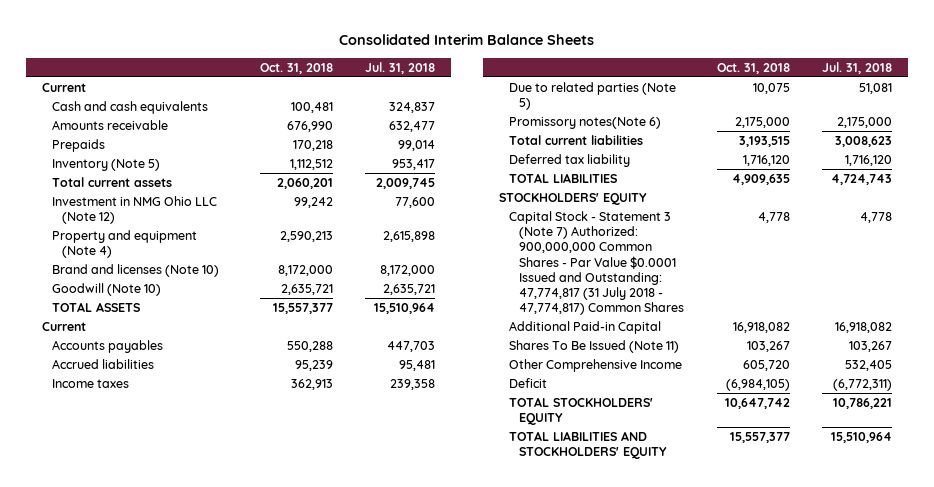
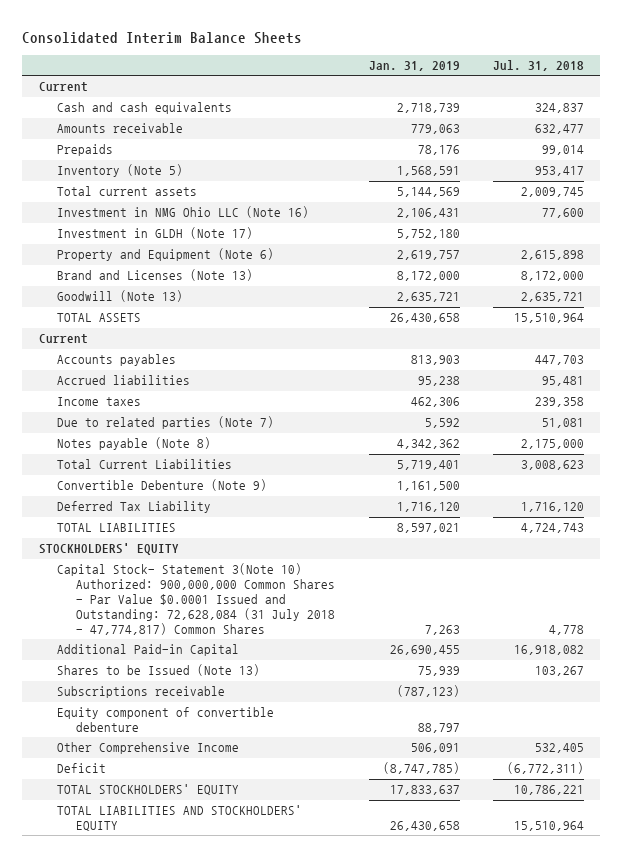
- | Oct. 31, 2018 | Jul. 31, 2018
+ | Jan. 31, 2019 | Jul. 31, 2018
- Investment in NMG Ohio LLC (Note 12) | 99,242 | 77,600
- Property and equipment (Note 4) | 2,590,213 | 2,615,898
- Brand and licenses (Note 10) | 8,172,000 | 8,172,000
- Goodwill (Note 10) | 2,635,721 | 2,635,721
+ Investment in NMG Ohio LLC (Note 16) | 2,106,431 | 77,600
+ Investment in GLDH (Note 17) | 5,752,180 |
+ Property and Equipment (Note 6) | 2,619,757 | 2,615,898
+ Brand and Licenses (Note 13) | 8,172,000 | 8,172,000
+ Goodwill (Note 13) | 2,635,721 | 2,635,721
- Due to related parties (Note 5) | 10,075 | 51,081
- Promissory notes(Note 6) | 2,175,000 | 2,175,000
- Total current liabilities | 3,193,515 | 3,008,623
- Deferred tax liability | 1,716,120 | 1,716,120
+ Due to related parties (Note 7) | 5,592 | 51,081
+ Notes payable (Note 8) | 4,342,362 | 2,175,000
+ Total Current Liabilities | 5,719,401 | 3,008,623
+ Convertible Debenture (Note 9) | 1,161,500 |
+ Deferred Tax Liability | 1,716,120 | 1,716,120
- Capital Stock - Statement 3 (Note 7) Authorized: 900,000,000 Common Shares - Par Value $0.0001 Issued and Outstanding: 47,774,817 (31 July 2018 - 47,774,817) Common Shares | 4,778 | 4,778
+ Capital Stock- Statement 3(Note 10) Authorized: 900,000,000 Common Shares - Par Value $0.0001 Issued and Outstanding: 72,628,084 (31 July 2018 - 47,774,817) Common Shares | 7,263 | 4,778
- Shares To Be Issued (Note 11) | 103,267 | 103,267
+ Shares to be Issued (Note 13) | 75,939 | 103,267
+ Subscriptions receivable | (787,123) |
+ Equity component of convertible debenture | 88,797 |

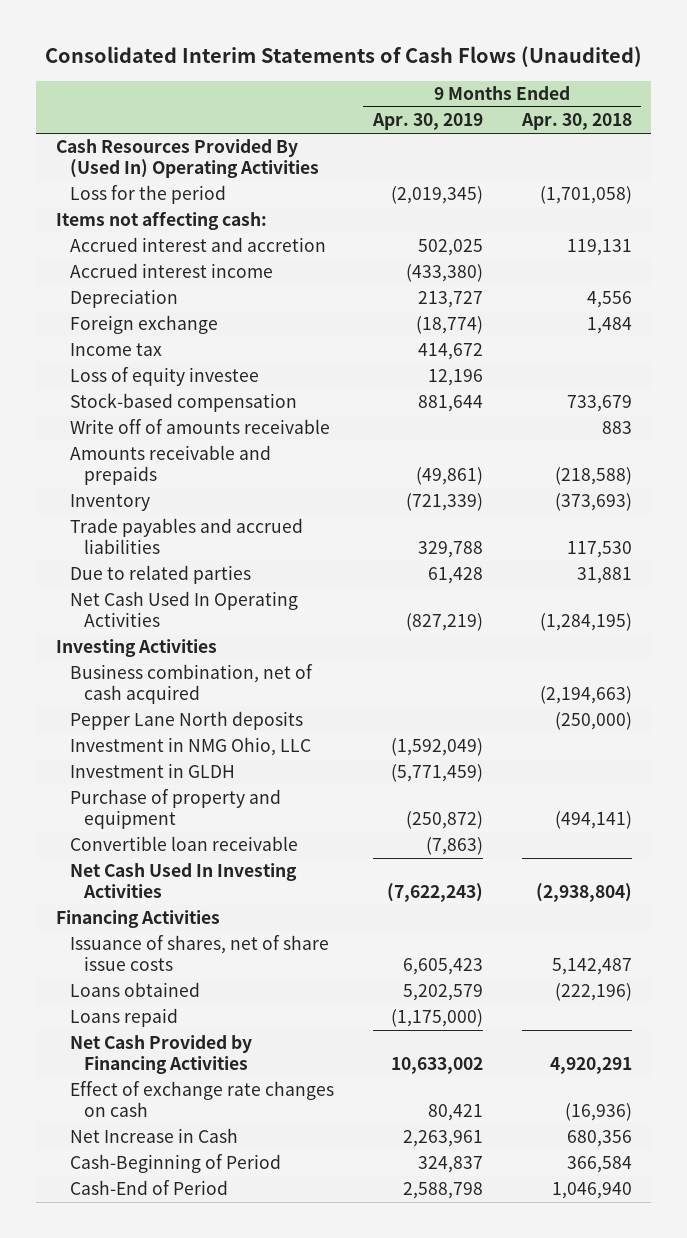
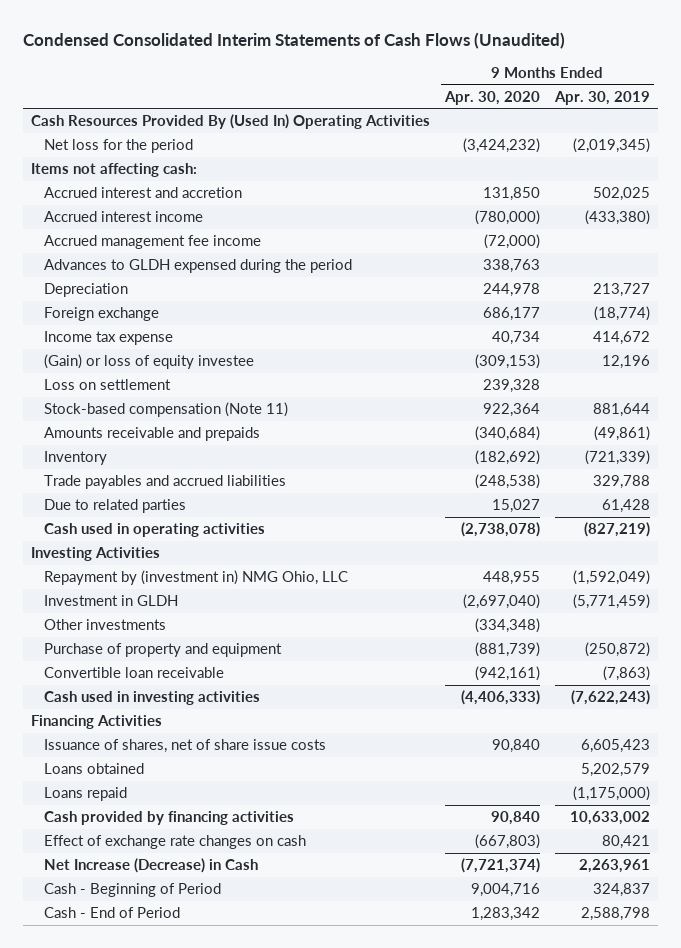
- Consolidated Interim Statements of Cash Flows (Unaudited)
+ Condensed Consolidated Interim Statements of Cash Flows (Unaudited)
- | 9 Months Ended Apr. 30, 2019 | 9 Months Ended Apr. 30, 2018
+ | 9 Months Ended Apr. 30, 2020 | 9 Months Ended Apr. 30, 2019
- Loss for the period | (2,019,345) | (1,701,058)
+ Net loss for the period | (3,424,232) | (2,019,345)
+ Accrued management fee income | (72,000) |
+ Advances to GLDH expensed during the period | 338,763 |
- Income tax | 414,672 |
- Loss of equity investee | 12,196 |
- Stock-based compensation | 881,644 | 733,679
- Write off of amounts receivable | | 883
+ Income tax expense | 40,734 | 414,672
+ (Gain) or loss of equity investee | (309,153) | 12,196
+ Loss on settlement | 239,328 |
+ Stock-based compensation (Note 11) | 922,364 | 881,644
- Net Cash Used In Operating Activities | (827,219) | (1,284,195)
+ Cash used in operating activities | (2,738,078) | (827,219)
- Business combination, net of cash acquired | | (2,194,663)
- Pepper Lane North deposits | | (250,000)
- Investment in NMG Ohio, LLC | (1,592,049) |
+ Repayment by (investment in) NMG Ohio, LLC | 448,955 | (1,592,049)
+ Other investments | (334,348) |
- Net Cash Used In Investing Activities | (7,622,243) | (2,938,804)
+ Cash used in investing activities | (4,406,333) | (7,622,243)
- Net Cash Provided by Financing Activities | 10,633,002 | 4,920,291
+ Cash provided by financing activities | 90,840 | 10,633,002
- Net Increase in Cash | 2,263,961 | 680,356
- Cash-Beginning of Period | 324,837 | 366,584
- Cash-End of Period | 2,588,798 | 1,046,940
+ Net Increase (Decrease) in Cash | (7,721,374) | 2,263,961
+ Cash - Beginning of Period | 9,004,716 | 324,837
+ Cash - End of Period | 1,283,342 | 2,588,798

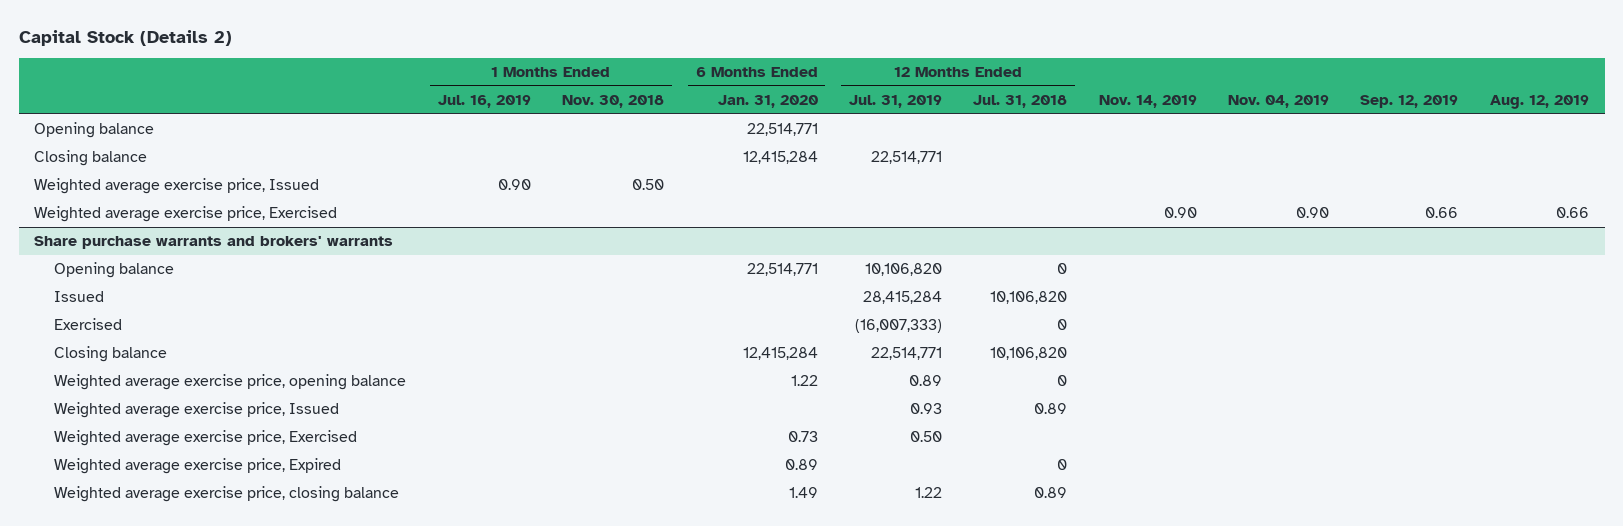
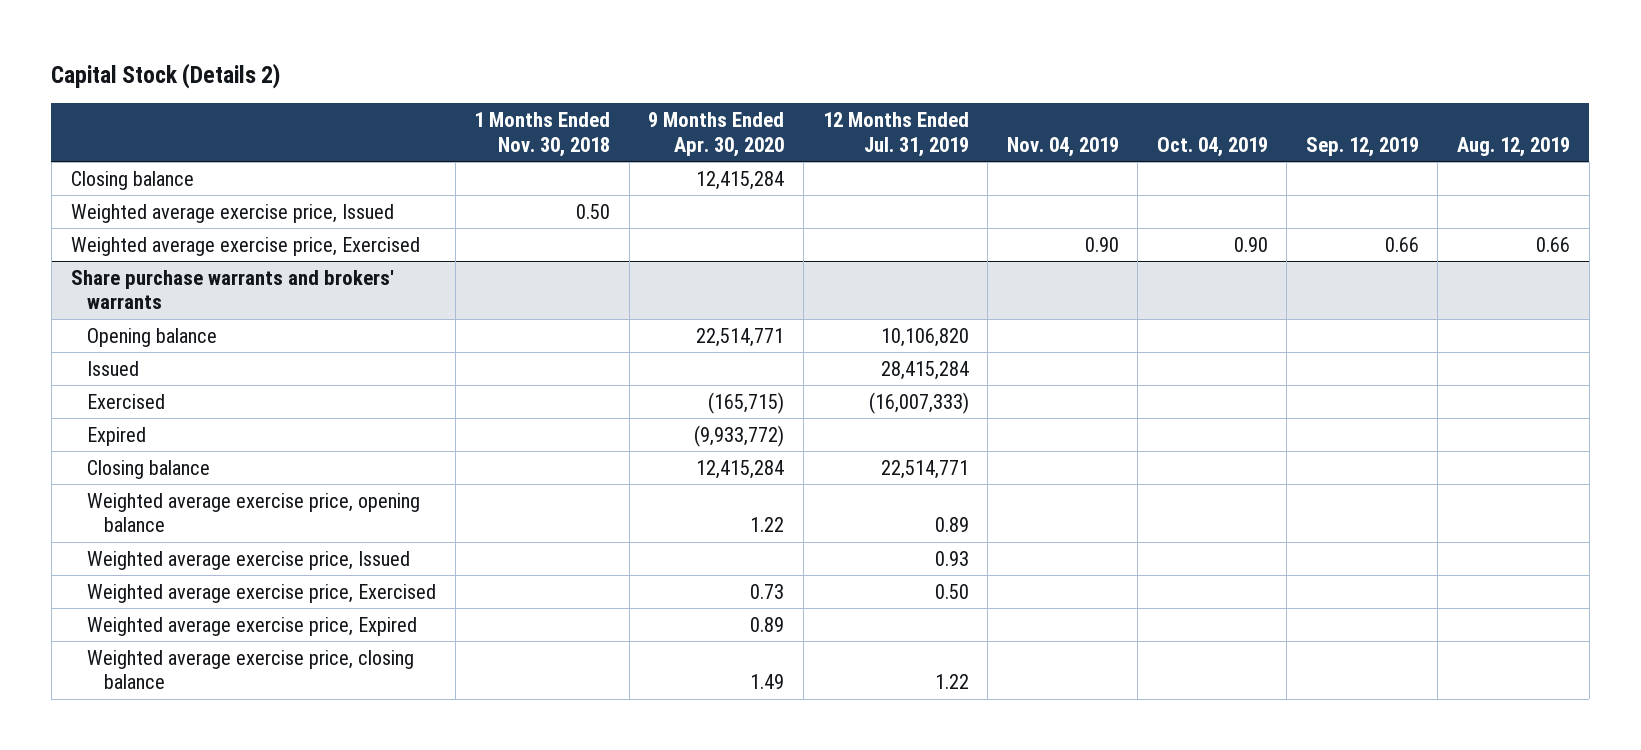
- | 1 Months Ended Jul. 16, 2019 | 1 Months Ended Nov. 30, 2018 | 6 Months Ended Jan. 31, 2020 | 12 Months Ended Jul. 31, 2019 | 12 Months Ended Jul. 31, 2018 | Nov. 14, 2019 | Nov. 04, 2019 | Sep. 12, 2019 | Aug. 12, 2019
+ | 1 Months Ended Nov. 30, 2018 | 9 Months Ended Apr. 30, 2020 | 12 Months Ended Jul. 31, 2019 | Nov. 04, 2019 | Oct. 04, 2019 | Sep. 12, 2019 | Aug. 12, 2019
- Opening balance | | | 22,514,771 | | | | | |
- Closing balance | | | 12,415,284 | 22,514,771 | | | | |
+ Closing balance | | 12,415,284 | | | | |
@ Share purchase warrants and brokers' warrants
+ Expired | | (9,933,772) | | | | |

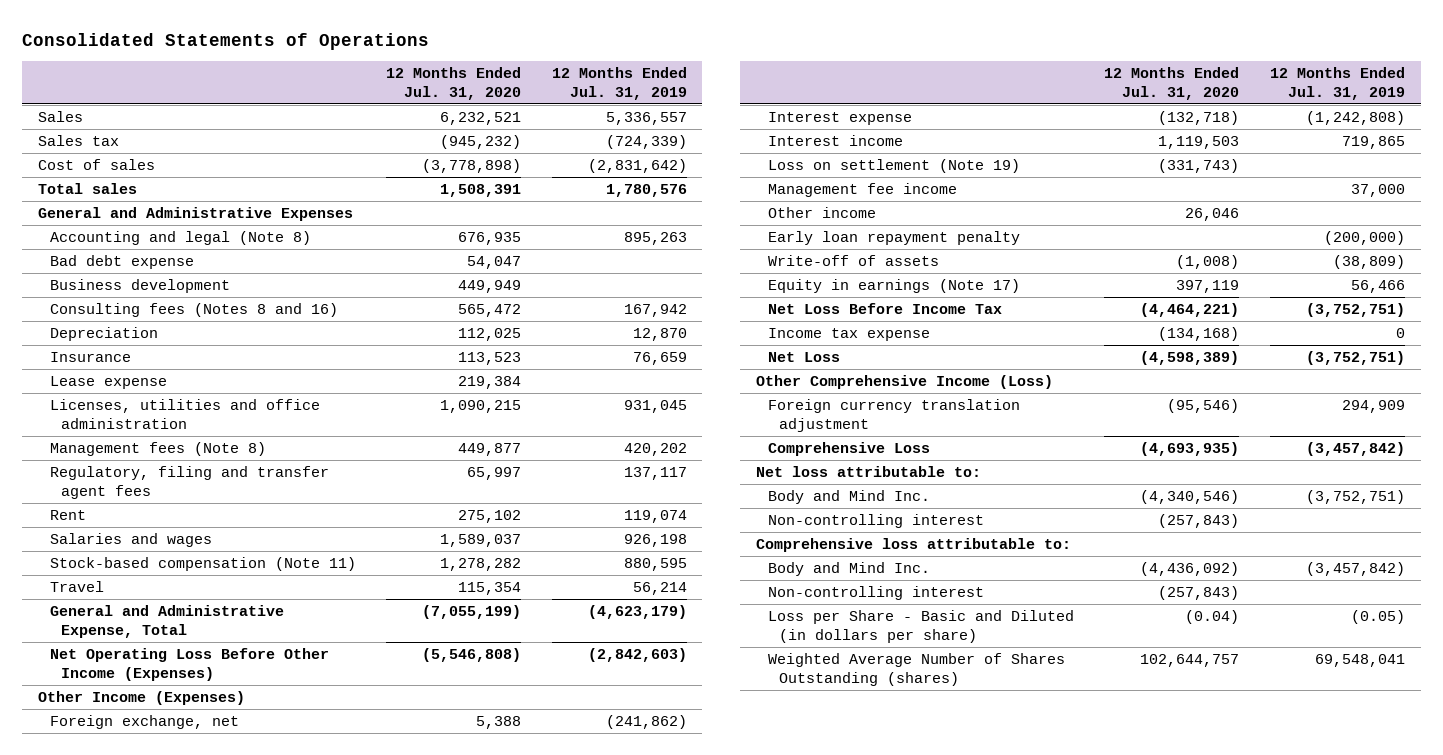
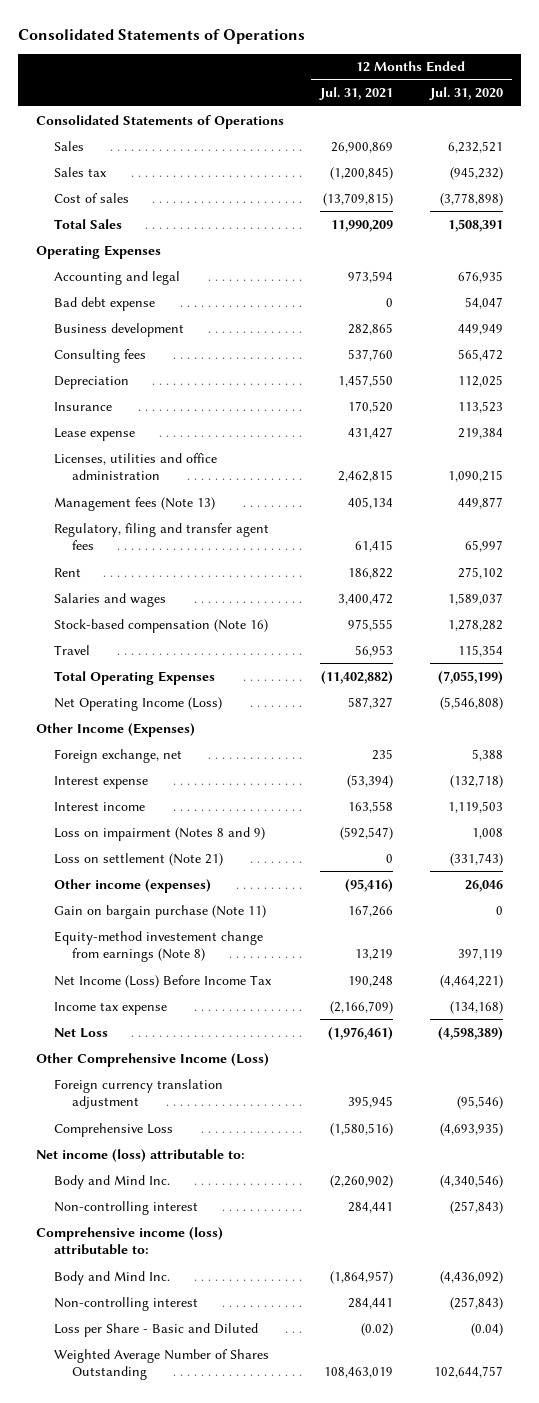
- | 12 Months Ended Jul. 31, 2020 | 12 Months Ended Jul. 31, 2019
+ | 12 Months Ended Jul. 31, 2021 | 12 Months Ended Jul. 31, 2020
+ Consolidated Statements of Operations
- Total sales | 1,508,391 | 1,780,576
- General and Administrative Expenses
- Accounting and legal (Note 8) | 676,935 | 895,263
+ Total Sales | 11,990,209 | 1,508,391
+ Operating Expenses
+ Accounting and legal | 973,594 | 676,935
- Consulting fees (Notes 8 and 16) | 565,472 | 167,942
+ Consulting fees | 537,760 | 565,472
- Management fees (Note 8) | 449,877 | 420,202
+ Management fees (Note 13) | 405,134 | 449,877
- Stock-based compensation (Note 11) | 1,278,282 | 880,595
+ Stock-based compensation (Note 16) | 975,555 | 1,278,282
- General and Administrative Expense, Total | (7,055,199) | (4,623,179)
- Net Operating Loss Before Other Income (Expenses) | (5,546,808) | (2,842,603)
+ Total Operating Expenses | (11,402,882) | (7,055,199)
+ Net Operating Income (Loss) | 587,327 | (5,546,808)
- Loss on settlement (Note 19) | (331,743) |
- Management fee income | | 37,000
- Other income | 26,046 |
- Early loan repayment penalty | | (200,000)
- Write-off of assets | (1,008) | (38,809)
- Equity in earnings (Note 17) | 397,119 | 56,466
- Net Loss Before Income Tax | (4,464,221) | (3,752,751)
+ Loss on impairment (Notes 8 and 9) | (592,547) | 1,008
+ Loss on settlement (Note 21) | 0 | (331,743)
+ Other income (expenses) | (95,416) | 26,046
+ Gain on bargain purchase (Note 11) | 167,266 | 0
+ Equity-method investement change from earnings (Note 8) | 13,219 | 397,119
+ Net Income (Loss) Before Income Tax | 190,248 | (4,464,221)
- Net loss attributable to:
+ Net income (loss) attributable to:
- Comprehensive loss attributable to:
+ Comprehensive income (loss) attributable to:
- Loss per Share - Basic and Diluted (in dollars per share) | (0.04) | (0.05)
- Weighted Average Number of Shares Outstanding (shares) | 102,644,757 | 69,548,041
+ Loss per Share - Basic and Diluted | (0.02) | (0.04)
+ Weighted Average Number of Shares Outstanding | 108,463,019 | 102,644,757

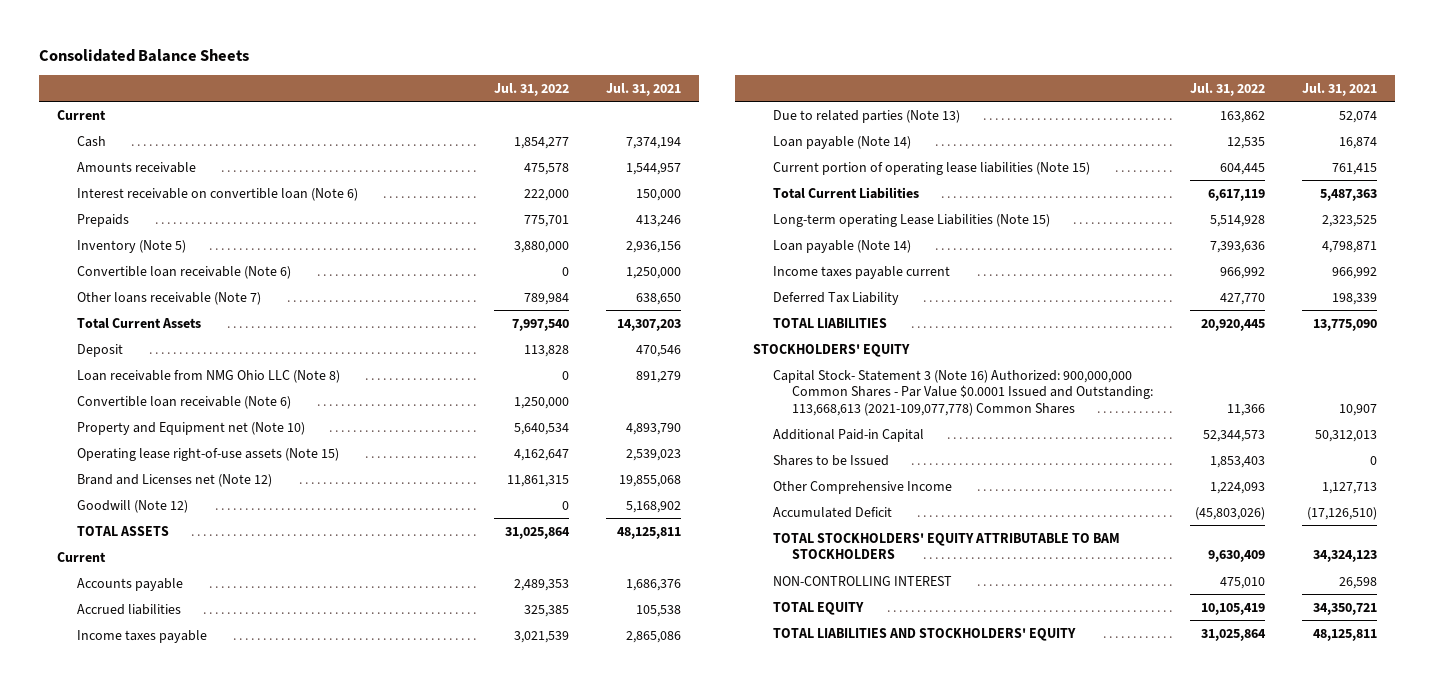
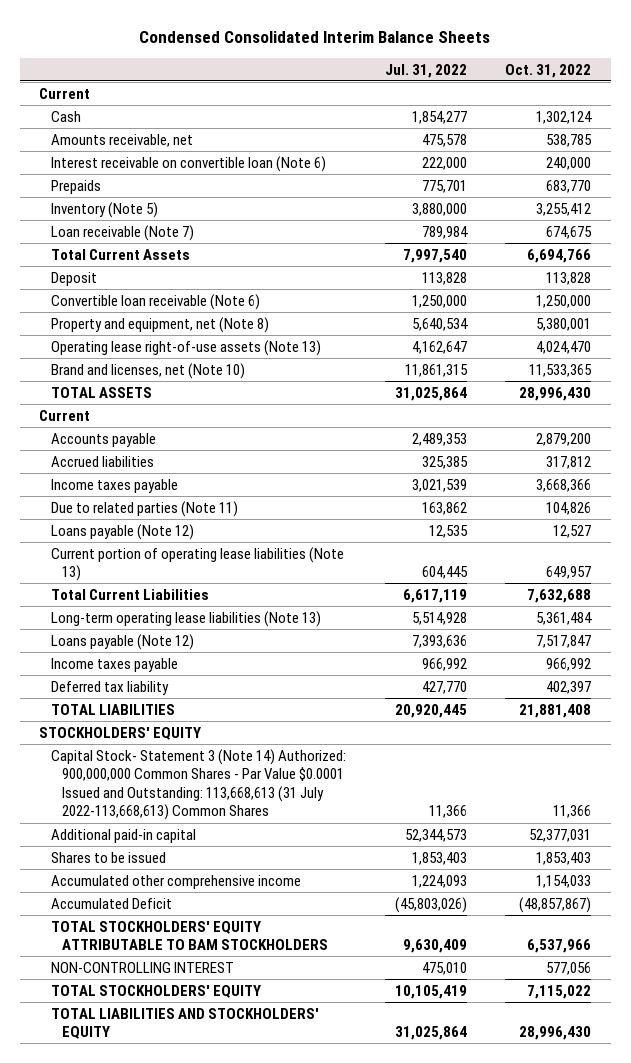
- Consolidated Balance Sheets
+ Condensed Consolidated Interim Balance Sheets
- | Jul. 31, 2022 | Jul. 31, 2021
+ | Jul. 31, 2022 | Oct. 31, 2022
- Amounts receivable | 475,578 | 1,544,957
+ Amounts receivable, net | 475,578 | 538,785
- Convertible loan receivable (Note 6) | 0 | 1,250,000
- Other loans receivable (Note 7) | 789,984 | 638,650
+ Loan receivable (Note 7) | 789,984 | 674,675
- Loan receivable from NMG Ohio LLC (Note 8) | 0 | 891,279
- Property and Equipment net (Note 10) | 5,640,534 | 4,893,790
- Operating lease right-of-use assets (Note 15) | 4,162,647 | 2,539,023
- Brand and Licenses net (Note 12) | 11,861,315 | 19,855,068
- Goodwill (Note 12) | 0 | 5,168,902
+ Property and equipment, net (Note 8) | 5,640,534 | 5,380,001
+ Operating lease right-of-use assets (Note 13) | 4,162,647 | 4,024,470
+ Brand and licenses, net (Note 10) | 11,861,315 | 11,533,365
- Due to related parties (Note 13) | 163,862 | 52,074
- Loan payable (Note 14) | 12,535 | 16,874
- Current portion of operating lease liabilities (Note 15) | 604,445 | 761,415
+ Due to related parties (Note 11) | 163,862 | 104,826
+ Loans payable (Note 12) | 12,535 | 12,527
+ Current portion of operating lease liabilities (Note 13) | 604,445 | 649,957
- Long-term operating Lease Liabilities (Note 15) | 5,514,928 | 2,323,525
- Loan payable (Note 14) | 7,393,636 | 4,798,871
- Income taxes payable current | 966,992 | 966,992
- Deferred Tax Liability | 427,770 | 198,339
+ Long-term operating lease liabilities (Note 13) | 5,514,928 | 5,361,484
+ Loans payable (Note 12) | 7,393,636 | 7,517,847
+ Income taxes payable | 966,992 | 966,992
+ Deferred tax liability | 427,770 | 402,397
- Capital Stock- Statement 3 (Note 16) Authorized: 900,000,000 Common Shares - Par Value $0.0001 Issued and Outstanding: 113,668,613 (2021-109,077,778) Common Shares | 11,366 | 10,907
- Additional Paid-in Capital | 52,344,573 | 50,312,013
- Shares to be Issued | 1,853,403 | 0
- Other Comprehensive Income | 1,224,093 | 1,127,713
+ Capital Stock- Statement 3 (Note 14) Authorized: 900,000,000 Common Shares - Par Value $0.0001 Issued and Outstanding: 113,668,613 (31 July 2022-113,668,613) Common Shares | 11,366 | 11,366
+ Additional paid-in capital | 52,344,573 | 52,377,031
+ Shares to be issued | 1,853,403 | 1,853,403
+ Accumulated other comprehensive income | 1,224,093 | 1,154,033
- TOTAL EQUITY | 10,105,419 | 34,350,721
+ TOTAL STOCKHOLDERS' EQUITY | 10,105,419 | 7,115,022

